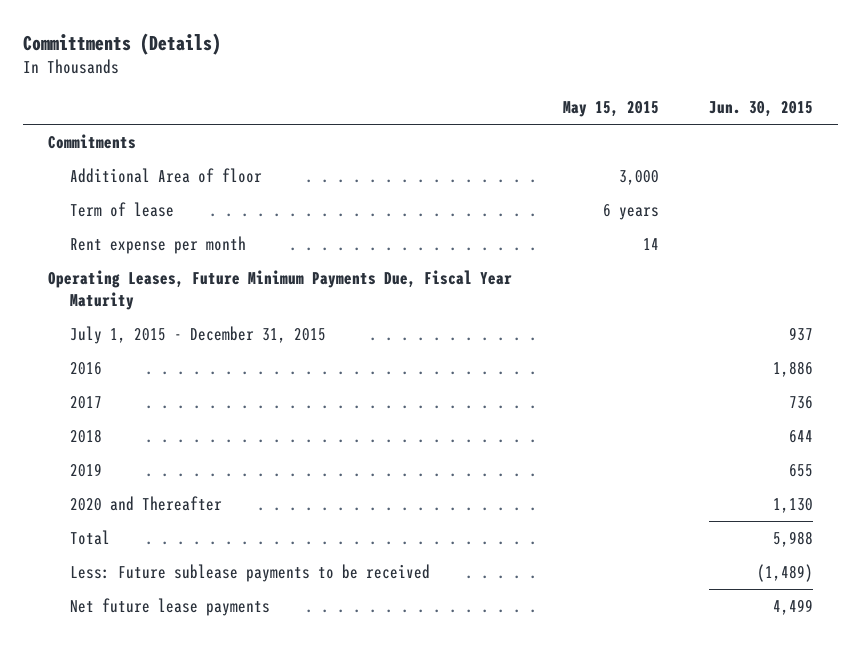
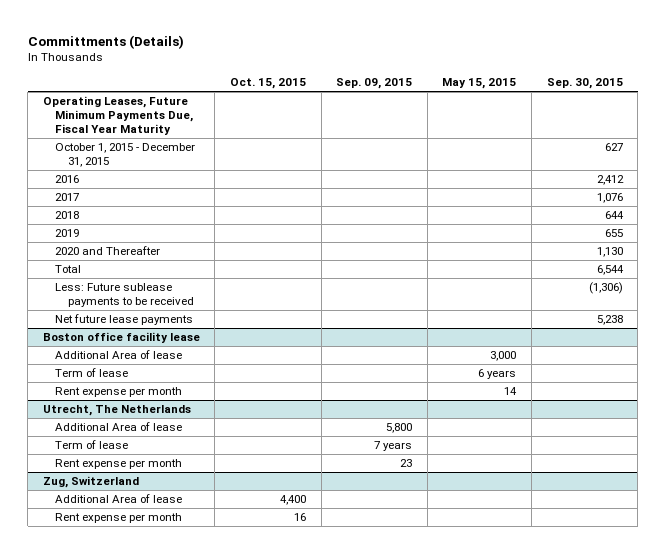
- | May 15, 2015 | Jun. 30, 2015
+ | Oct. 15, 2015 | Sep. 09, 2015 | May 15, 2015 | Sep. 30, 2015
- Commitments
- Additional Area of floor | 3,000 |
- Term of lease | 6 years |
- Rent expense per month | 14 |
- July 1, 2015 - December 31, 2015 | | 937
+ October 1, 2015 - December 31, 2015 | | | | 627
+ Boston office facility lease
+ Additional Area of lease | | | 3,000 |
+ Term of lease | | | 6 years |
+ Rent expense per month | | | 14 |
+ Utrecht, The Netherlands
+ Additional Area of lease | | 5,800 | |
+ Term of lease | | 7 years | |
+ Rent expense per month | | 23 | |
+ Zug, Switzerland
+ Additional Area of lease | 4,400 | | |
+ Rent expense per month | 16 | | |

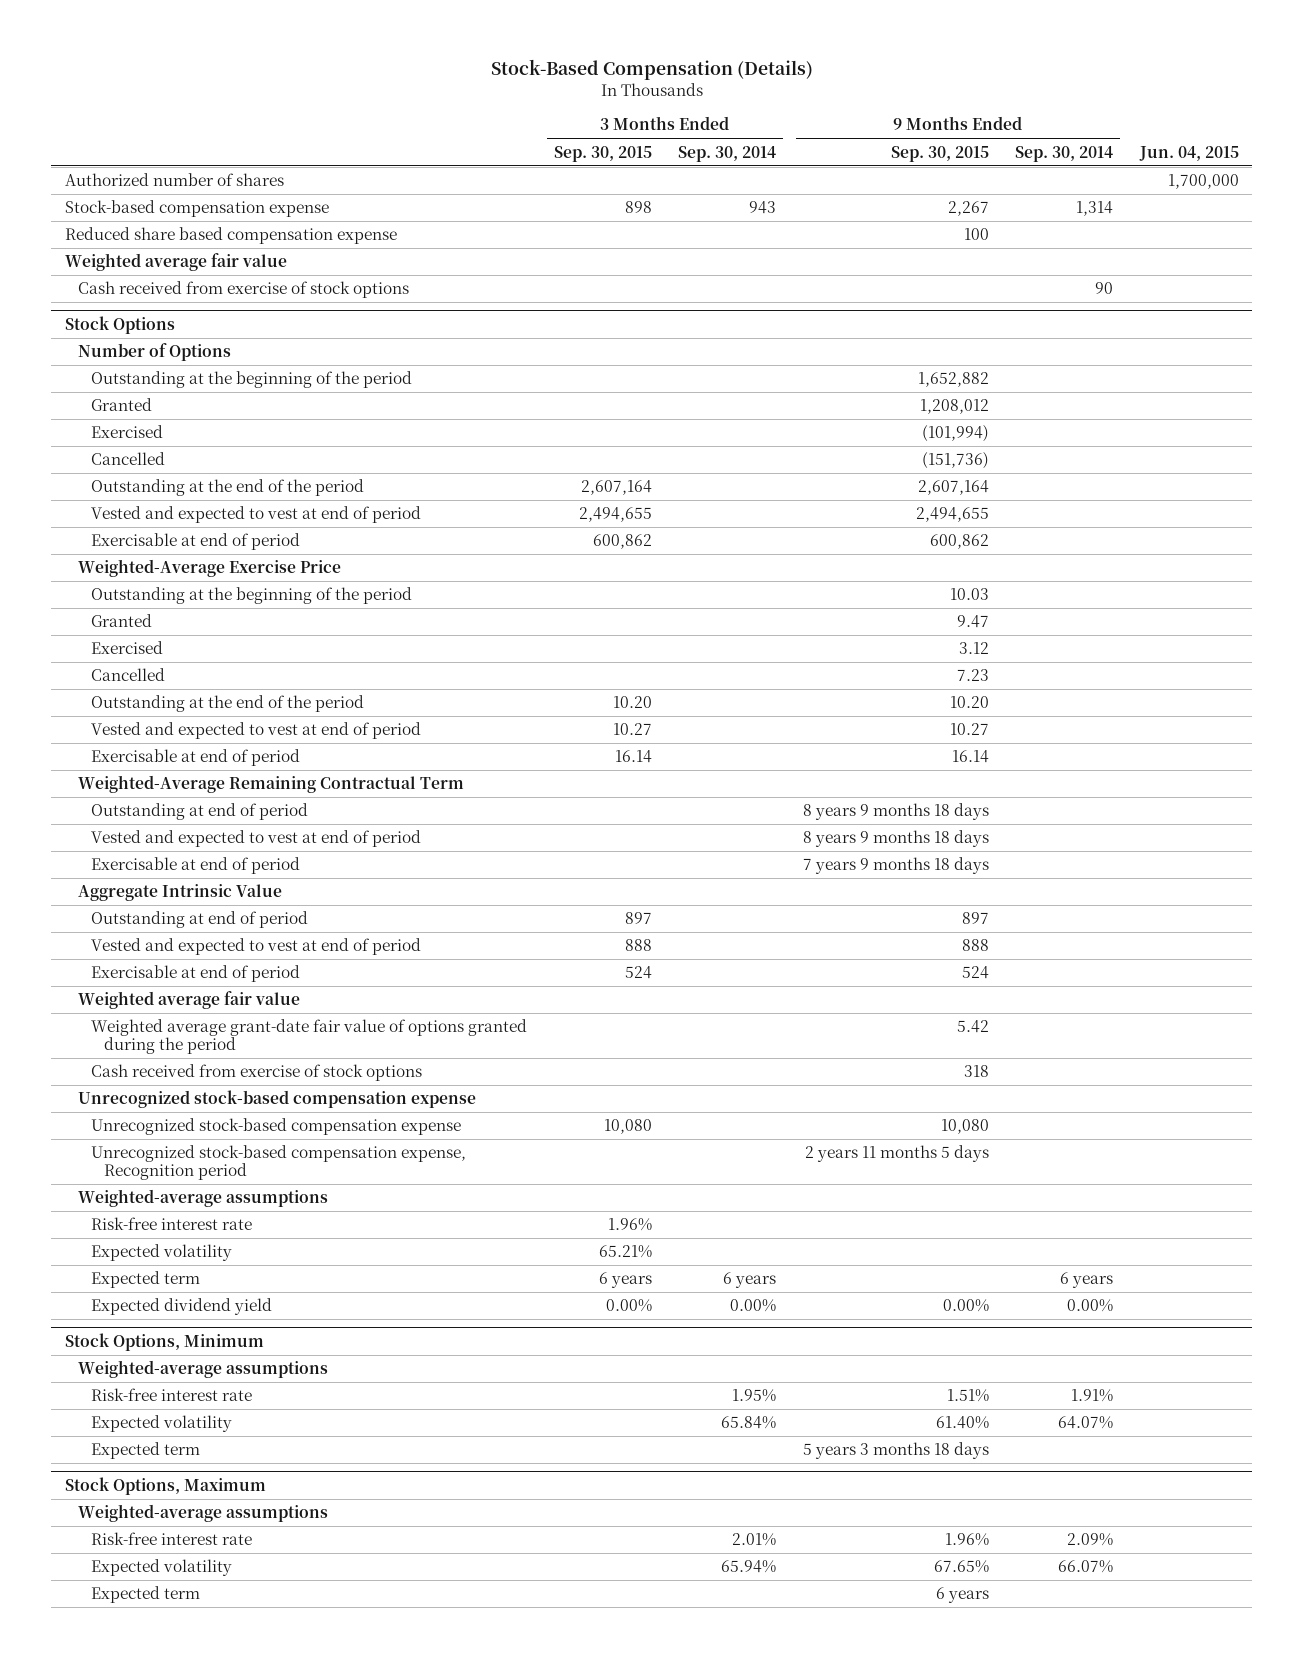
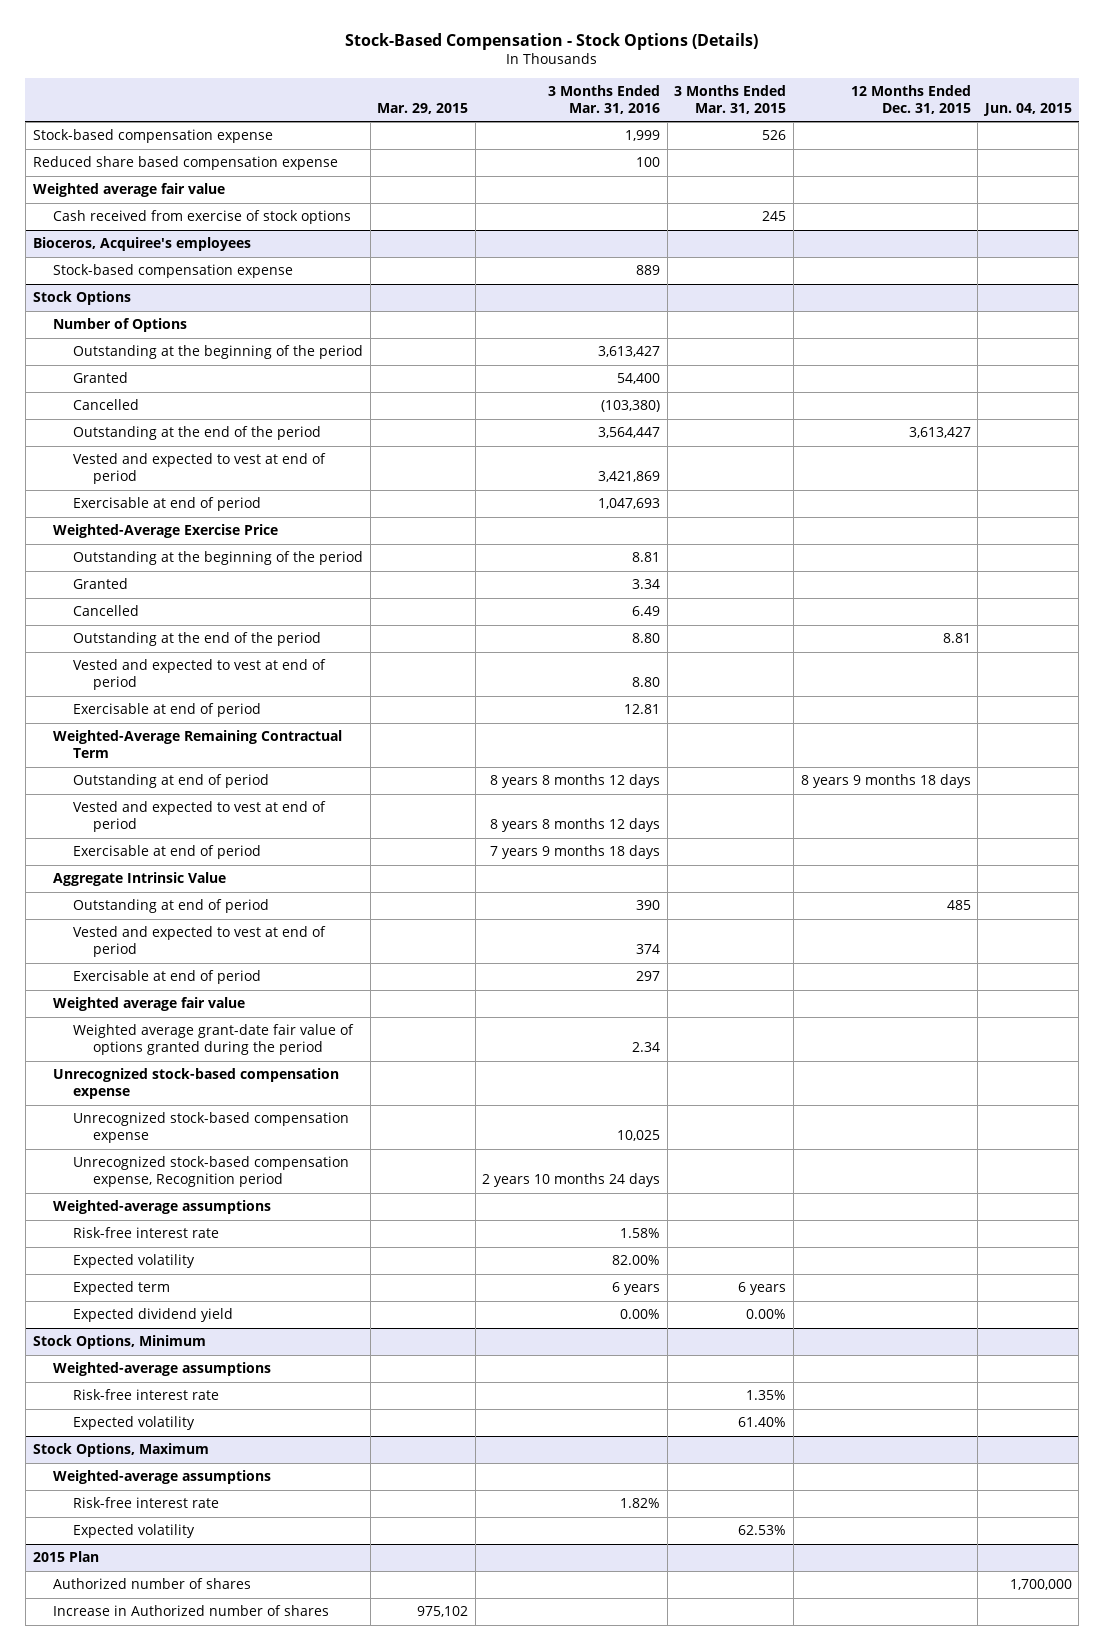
- Stock-Based Compensation (Details)
+ Stock-Based Compensation - Stock Options (Details)
- | 3 Months Ended Sep. 30, 2015 | 3 Months Ended Sep. 30, 2014 | 9 Months Ended Sep. 30, 2015 | 9 Months Ended Sep. 30, 2014 | Jun. 04, 2015
+ | Mar. 29, 2015 | 3 Months Ended Mar. 31, 2016 | 3 Months Ended Mar. 31, 2015 | 12 Months Ended Dec. 31, 2015 | Jun. 04, 2015
- Authorized number of shares | | | | | 1,700,000
+ Bioceros, Acquiree's employees
+ Stock-based compensation expense | | 889 | | |
@ Stock Options
- Exercised | | | (101,994) | |
- Exercised | | | 3.12 | |
- Cash received from exercise of stock options | | | 318 | |
@ Stock Options, Minimum
- Expected term | | | 5 years 3 months 18 days | |
@ Stock Options, Maximum
- Expected term | | | 6 years | |
+ 2015 Plan
+ Authorized number of shares | | | | | 1,700,000
+ Increase in Authorized number of shares | 975,102 | | | |

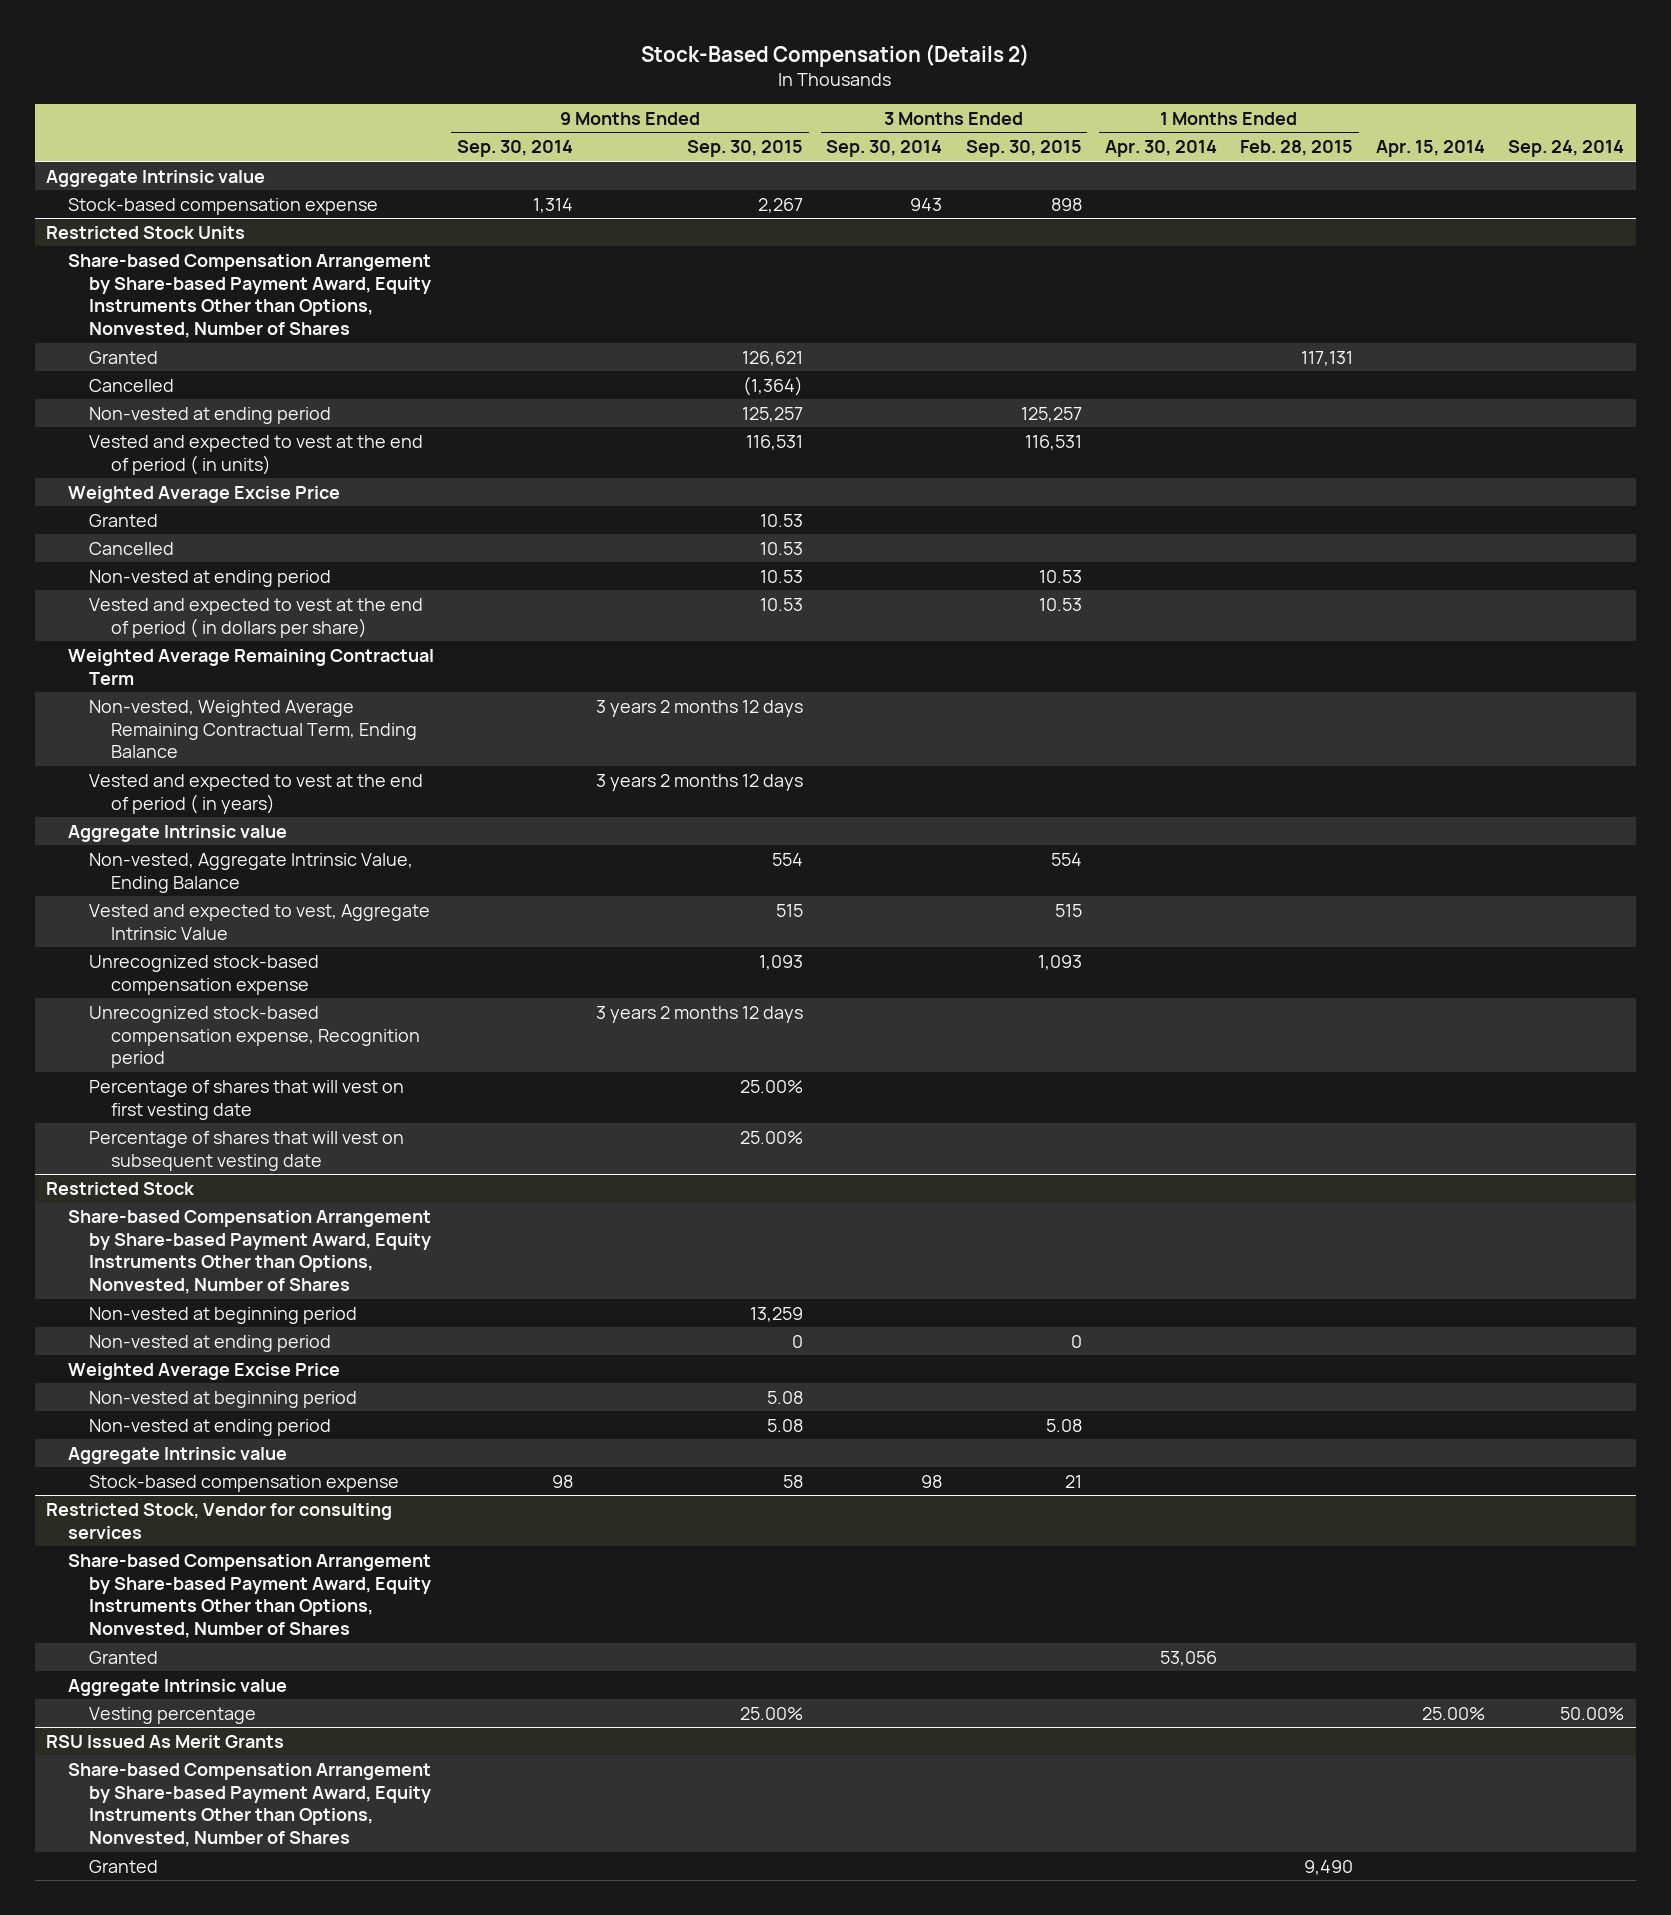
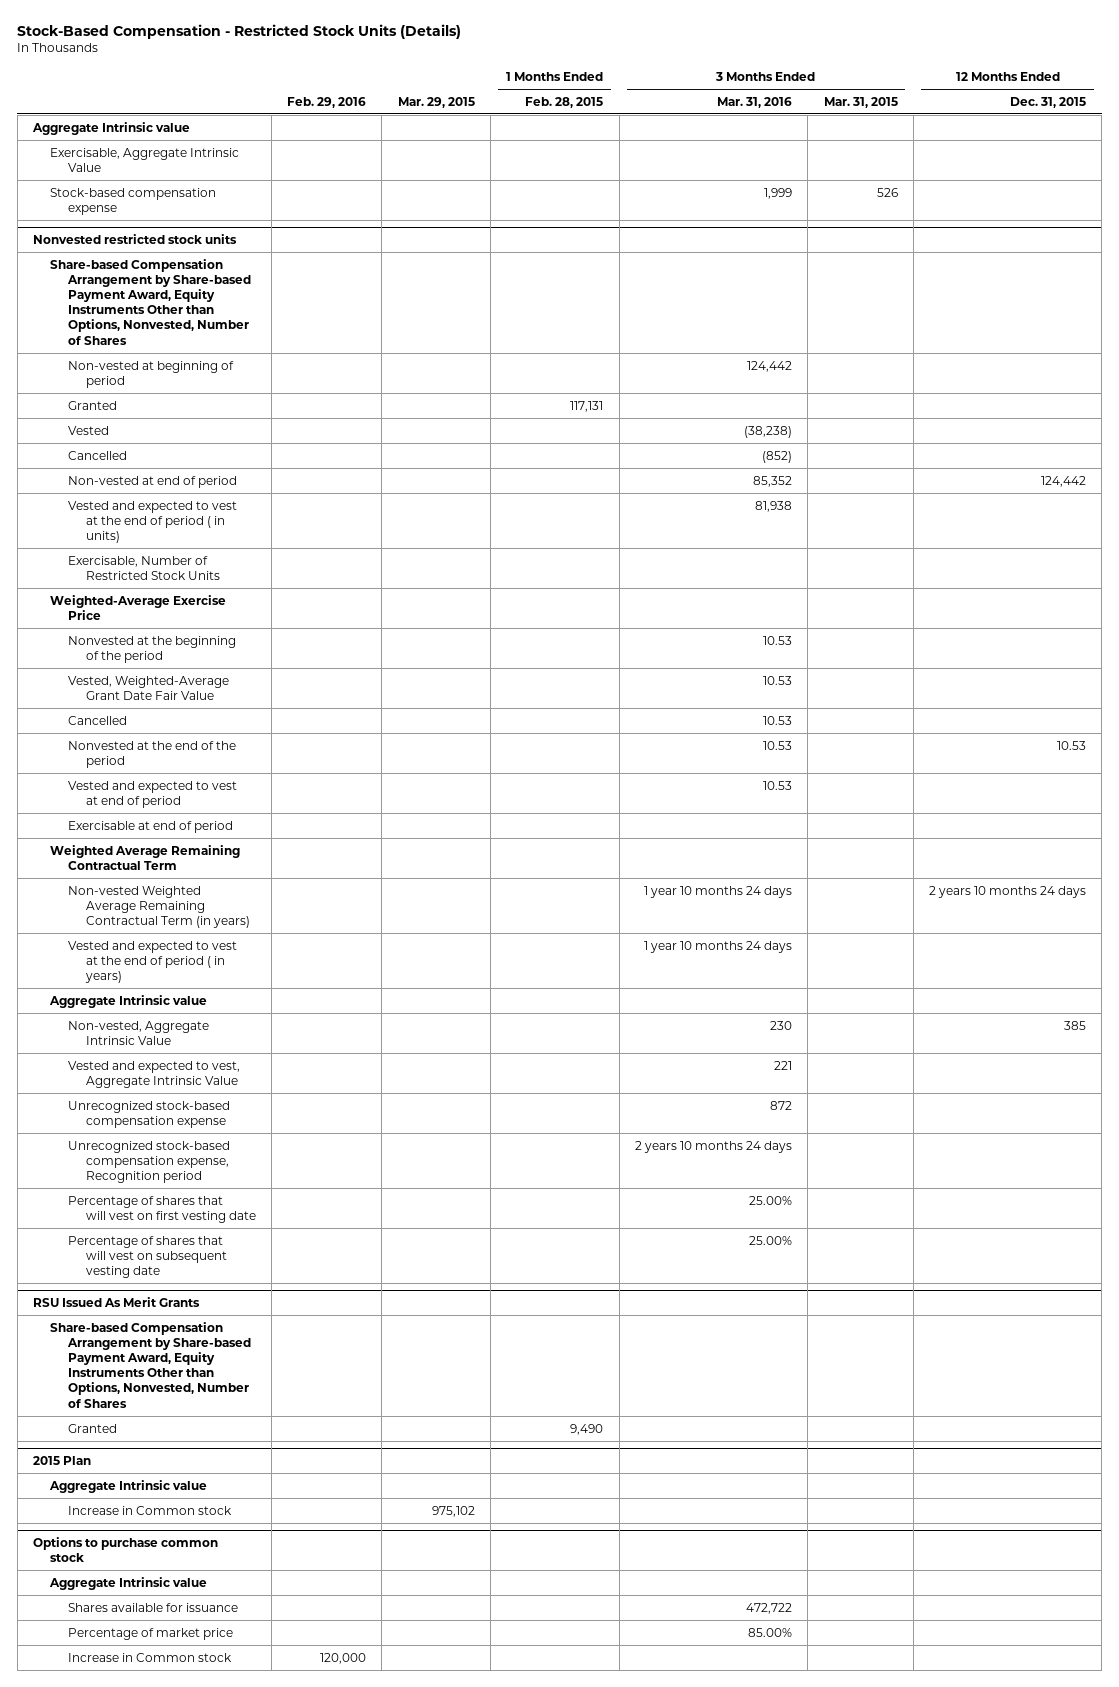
- Stock-Based Compensation (Details 2)
+ Stock-Based Compensation - Restricted Stock Units (Details)
- | 9 Months Ended Sep. 30, 2014 | 9 Months Ended Sep. 30, 2015 | 3 Months Ended Sep. 30, 2014 | 3 Months Ended Sep. 30, 2015 | 1 Months Ended Apr. 30, 2014 | 1 Months Ended Feb. 28, 2015 | Apr. 15, 2014 | Sep. 24, 2014
+ | Feb. 29, 2016 | Mar. 29, 2015 | 1 Months Ended Feb. 28, 2015 | 3 Months Ended Mar. 31, 2016 | 3 Months Ended Mar. 31, 2015 | 12 Months Ended Dec. 31, 2015
+ Exercisable, Aggregate Intrinsic Value
- Restricted Stock Units
+ Nonvested restricted stock units
+ Non-vested at beginning of period | | | | 124,442 | |
+ Vested | | | | (38,238) | |
- Non-vested at ending period | | 125,257 | | 125,257 | | | |
+ Non-vested at end of period | | | | 85,352 | | 124,442
- Weighted Average Excise Price
- Granted | | 10.53 | | | | | |
+ Exercisable, Number of Restricted Stock Units
+ Weighted-Average Exercise Price
+ Nonvested at the beginning of the period | | | | 10.53 | |
+ Vested, Weighted-Average Grant Date Fair Value | | | | 10.53 | |
- Non-vested at ending period | | 10.53 | | 10.53 | | | |
- Vested and expected to vest at the end of period ( in dollars per share) | | 10.53 | | 10.53 | | | |
+ Nonvested at the end of the period | | | | 10.53 | | 10.53
+ Vested and expected to vest at end of period | | | | 10.53 | |
+ Exercisable at end of period
- Non-vested, Weighted Average Remaining Contractual Term, Ending Balance | | 3 years 2 months 12 days | | | | | |
+ Non-vested Weighted Average Remaining Contractual Term (in years) | | | | 1 year 10 months 24 days | | 2 years 10 months 24 days
- Non-vested, Aggregate Intrinsic Value, Ending Balance | | 554 | | 554 | | | |
+ Non-vested, Aggregate Intrinsic Value | | | | 230 | | 385
- Restricted Stock
- Share-based Compensation Arrangement by Share-based Payment Award, Equity Instruments Other than Options, Nonvested, Number of Shares
- Non-vested at beginning period | | 13,259 | | | | | |
- Non-vested at ending period | | 0 | | 0 | | | |
- Weighted Average Excise Price
- Non-vested at beginning period | | 5.08 | | | | | |
- Non-vested at ending period | | 5.08 | | 5.08 | | | |
- Aggregate Intrinsic value
- Stock-based compensation expense | 98 | 58 | 98 | 21 | | | |
- Restricted Stock, Vendor for consulting services
- Share-based Compensation Arrangement by Share-based Payment Award, Equity Instruments Other than Options, Nonvested, Number of Shares
- Granted | | | | | 53,056 | | |
- Aggregate Intrinsic value
- Vesting percentage | | 25.00% | | | | | 25.00% | 50.00%
+ 2015 Plan
+ Aggregate Intrinsic value
+ Increase in Common stock | | 975,102 | | | |
+ Options to purchase common stock
+ Aggregate Intrinsic value
+ Shares available for issuance | | | | 472,722 | |
+ Percentage of market price | | | | 85.00% | |
+ Increase in Common stock | 120,000 | | | | |

